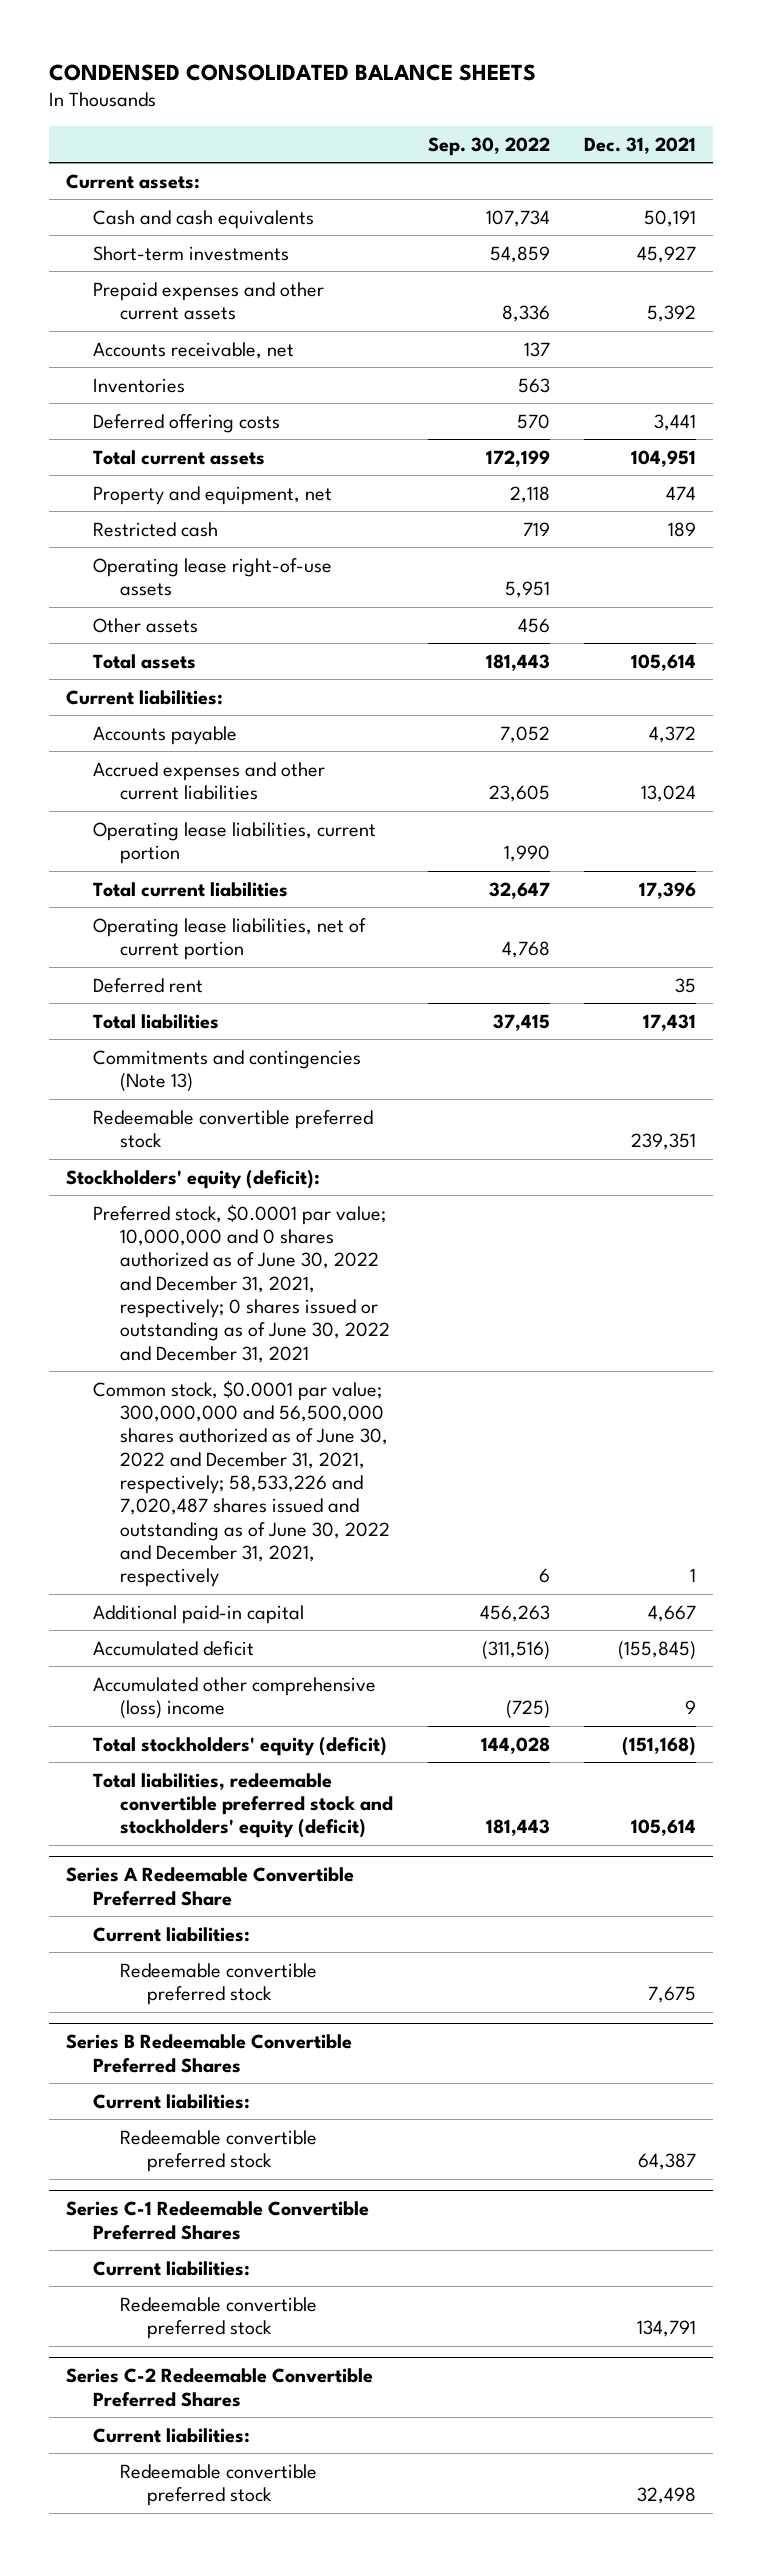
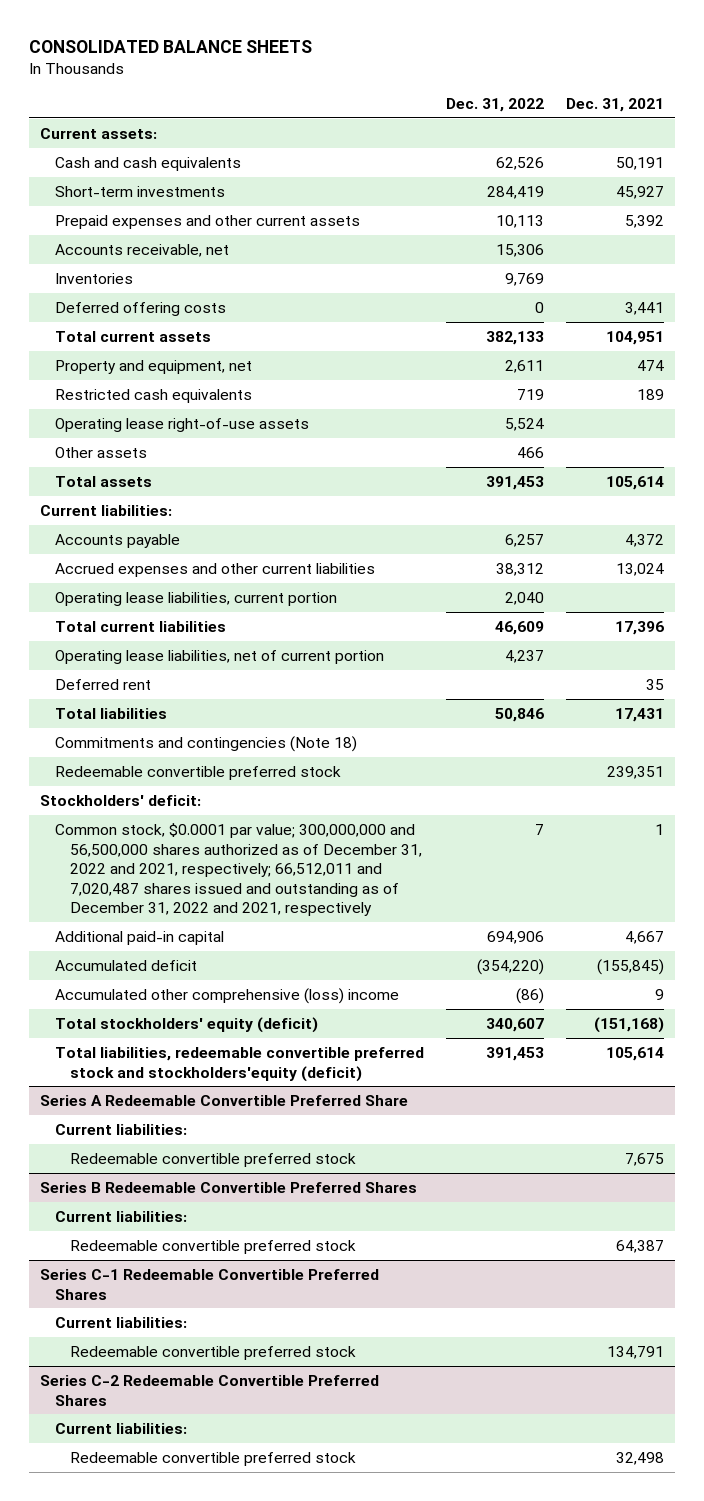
- CONDENSED CONSOLIDATED BALANCE SHEETS
+ CONSOLIDATED BALANCE SHEETS
- | Sep. 30, 2022 | Dec. 31, 2021
+ | Dec. 31, 2022 | Dec. 31, 2021
- Restricted cash | 719 | 189
+ Restricted cash equivalents | 719 | 189
- Commitments and contingencies (Note 13)
+ Commitments and contingencies (Note 18)
- Stockholders' equity (deficit):
- Preferred stock, $0.0001 par value; 10,000,000 and 0 shares authorized as of June 30, 2022 and December 31, 2021, respectively; 0 shares issued or outstanding as of June 30, 2022 and December 31, 2021
- Common stock, $0.0001 par value; 300,000,000 and 56,500,000 shares authorized as of June 30, 2022 and December 31, 2021, respectively; 58,533,226 and 7,020,487 shares issued and outstanding as of June 30, 2022 and December 31, 2021, respectively | 6 | 1
+ Stockholders' deficit:
+ Common stock, $0.0001 par value; 300,000,000 and 56,500,000 shares authorized as of December 31, 2022 and 2021, respectively; 66,512,011 and 7,020,487 shares issued and outstanding as of December 31, 2022 and 2021, respectively | 7 | 1
- Total liabilities, redeemable convertible preferred stock and stockholders' equity (deficit) | 181,443 | 105,614
+ Total liabilities, redeemable convertible preferred stock and stockholders'equity (deficit) | 391,453 | 105,614

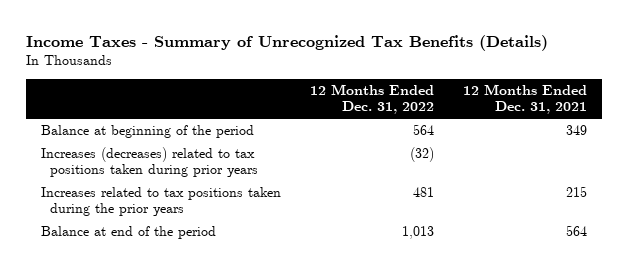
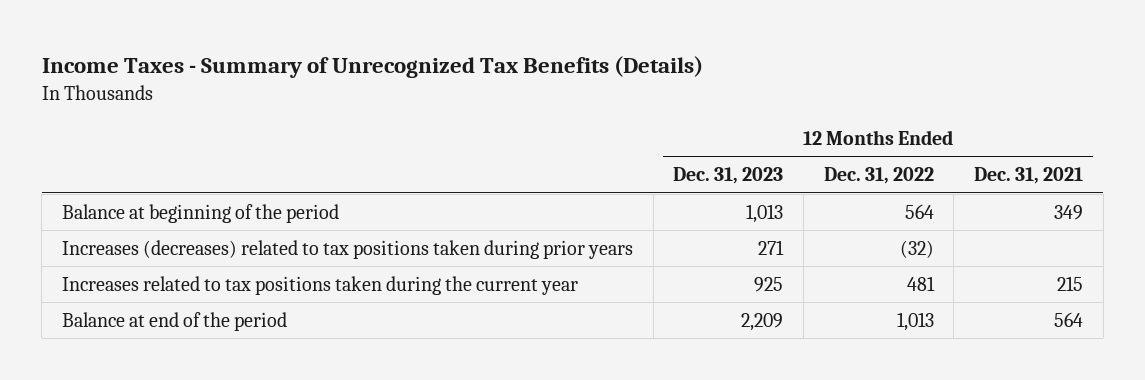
- | 12 Months Ended Dec. 31, 2022 | 12 Months Ended Dec. 31, 2021
+ | 12 Months Ended Dec. 31, 2023 | 12 Months Ended Dec. 31, 2022 | 12 Months Ended Dec. 31, 2021
- Increases related to tax positions taken during the prior years | 481 | 215
+ Increases related to tax positions taken during the current year | 925 | 481 | 215

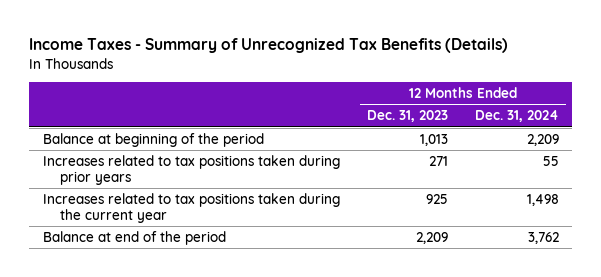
- | 12 Months Ended Dec. 31, 2023 | 12 Months Ended Dec. 31, 2022 | 12 Months Ended Dec. 31, 2021
+ | 12 Months Ended Dec. 31, 2023 | 12 Months Ended Dec. 31, 2024
- Increases (decreases) related to tax positions taken during prior years | 271 | (32) |
+ Increases related to tax positions taken during prior years | 271 | 55

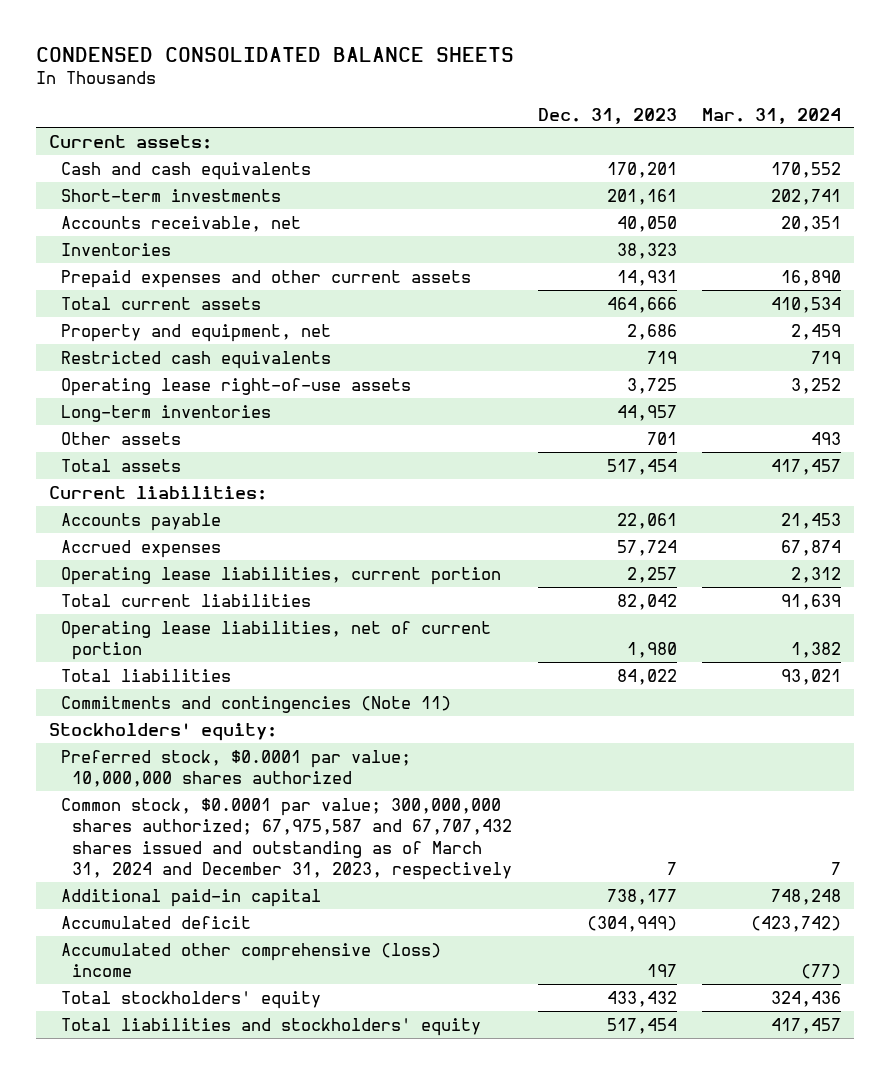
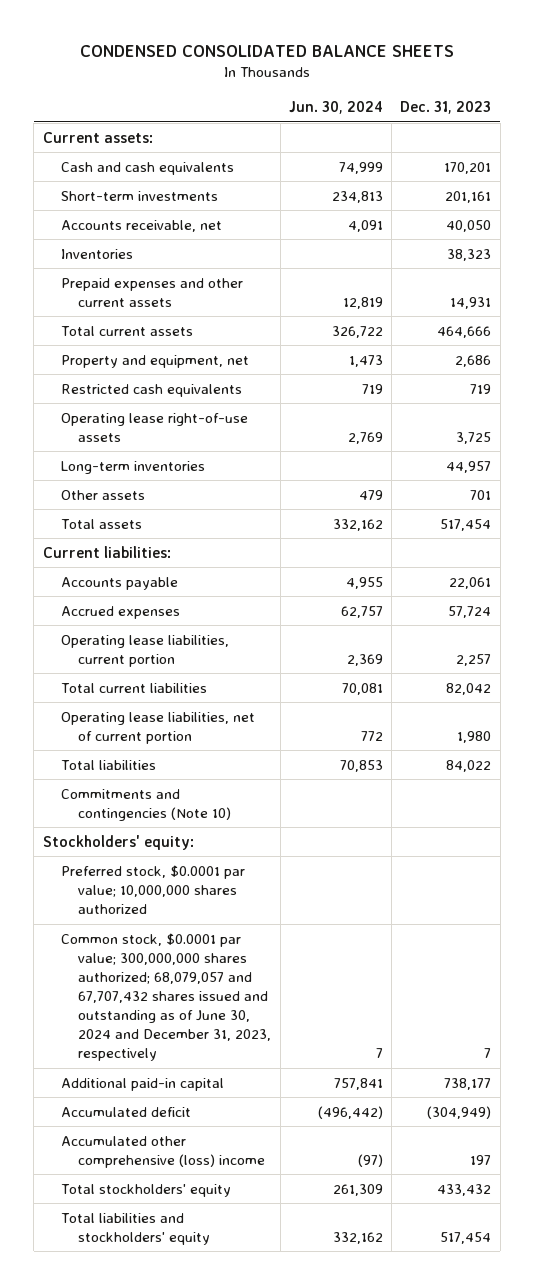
- | Dec. 31, 2023 | Mar. 31, 2024
+ | Jun. 30, 2024 | Dec. 31, 2023
- Commitments and contingencies (Note 11)
+ Commitments and contingencies (Note 10)
- Common stock, $0.0001 par value; 300,000,000 shares authorized; 67,975,587 and 67,707,432 shares issued and outstanding as of March 31, 2024 and December 31, 2023, respectively | 7 | 7
+ Common stock, $0.0001 par value; 300,000,000 shares authorized; 68,079,057 and 67,707,432 shares issued and outstanding as of June 30, 2024 and December 31, 2023, respectively | 7 | 7

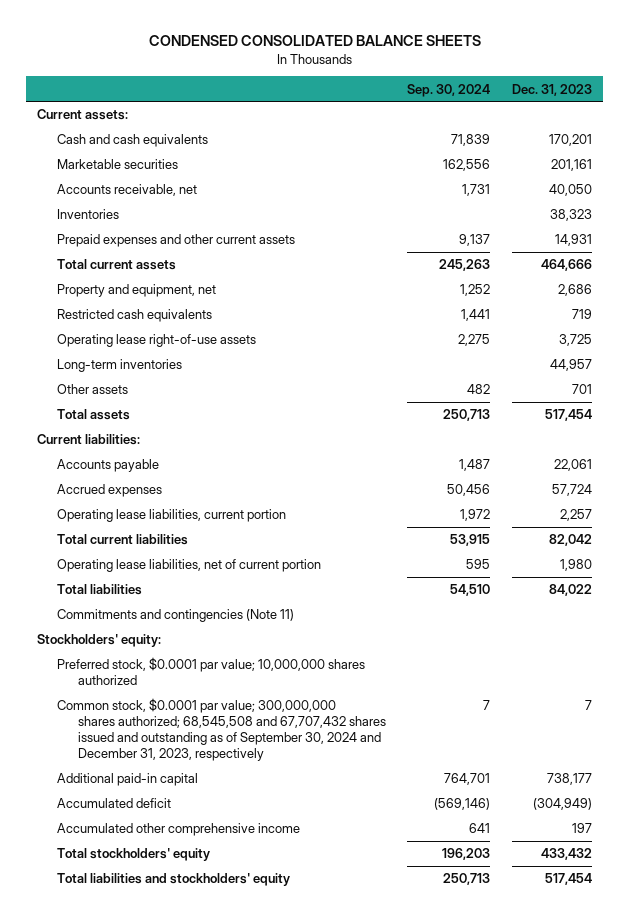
- | Jun. 30, 2024 | Dec. 31, 2023
+ | Sep. 30, 2024 | Dec. 31, 2023
- Short-term investments | 234,813 | 201,161
+ Marketable securities | 162,556 | 201,161
- Commitments and contingencies (Note 10)
+ Commitments and contingencies (Note 11)
- Common stock, $0.0001 par value; 300,000,000 shares authorized; 68,079,057 and 67,707,432 shares issued and outstanding as of June 30, 2024 and December 31, 2023, respectively | 7 | 7
+ Common stock, $0.0001 par value; 300,000,000 shares authorized; 68,545,508 and 67,707,432 shares issued and outstanding as of September 30, 2024 and December 31, 2023, respectively | 7 | 7
- Accumulated other comprehensive (loss) income | (97) | 197
+ Accumulated other comprehensive income | 641 | 197

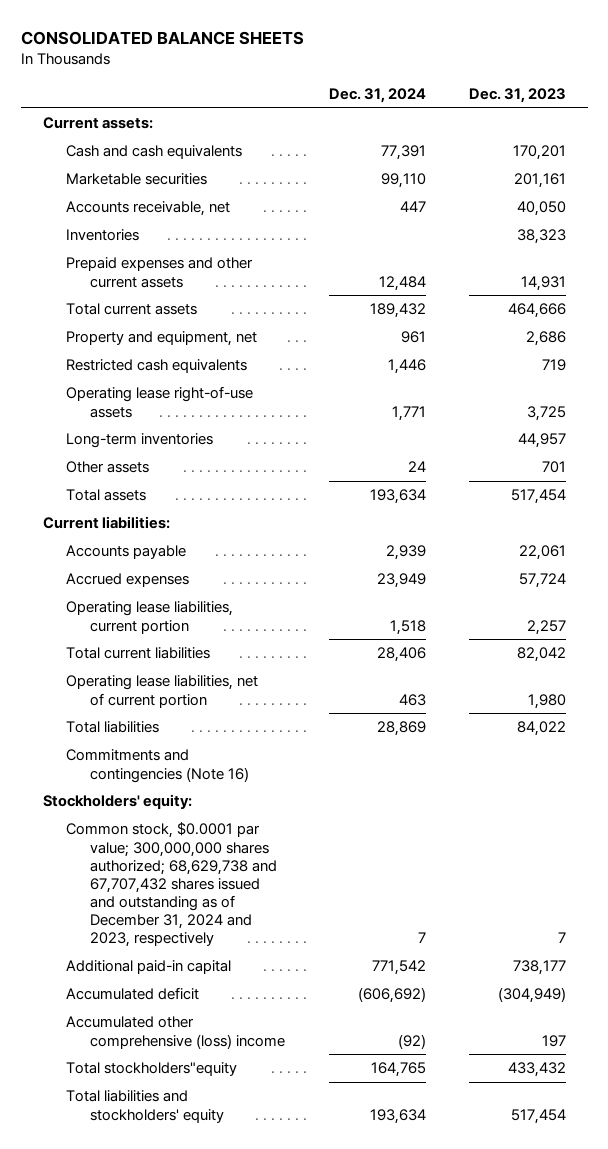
- CONDENSED CONSOLIDATED BALANCE SHEETS
+ CONSOLIDATED BALANCE SHEETS
- | Sep. 30, 2024 | Dec. 31, 2023
+ | Dec. 31, 2024 | Dec. 31, 2023
- Commitments and contingencies (Note 11)
+ Commitments and contingencies (Note 16)
- Preferred stock, $0.0001 par value; 10,000,000 shares authorized
- Common stock, $0.0001 par value; 300,000,000 shares authorized; 68,545,508 and 67,707,432 shares issued and outstanding as of September 30, 2024 and December 31, 2023, respectively | 7 | 7
+ Common stock, $0.0001 par value; 300,000,000 shares authorized; 68,629,738 and 67,707,432 shares issued and outstanding as of December 31, 2024 and 2023, respectively | 7 | 7
- Accumulated other comprehensive income | 641 | 197
- Total stockholders' equity | 196,203 | 433,432
+ Accumulated other comprehensive (loss) income | (92) | 197
+ Total stockholders"equity | 164,765 | 433,432

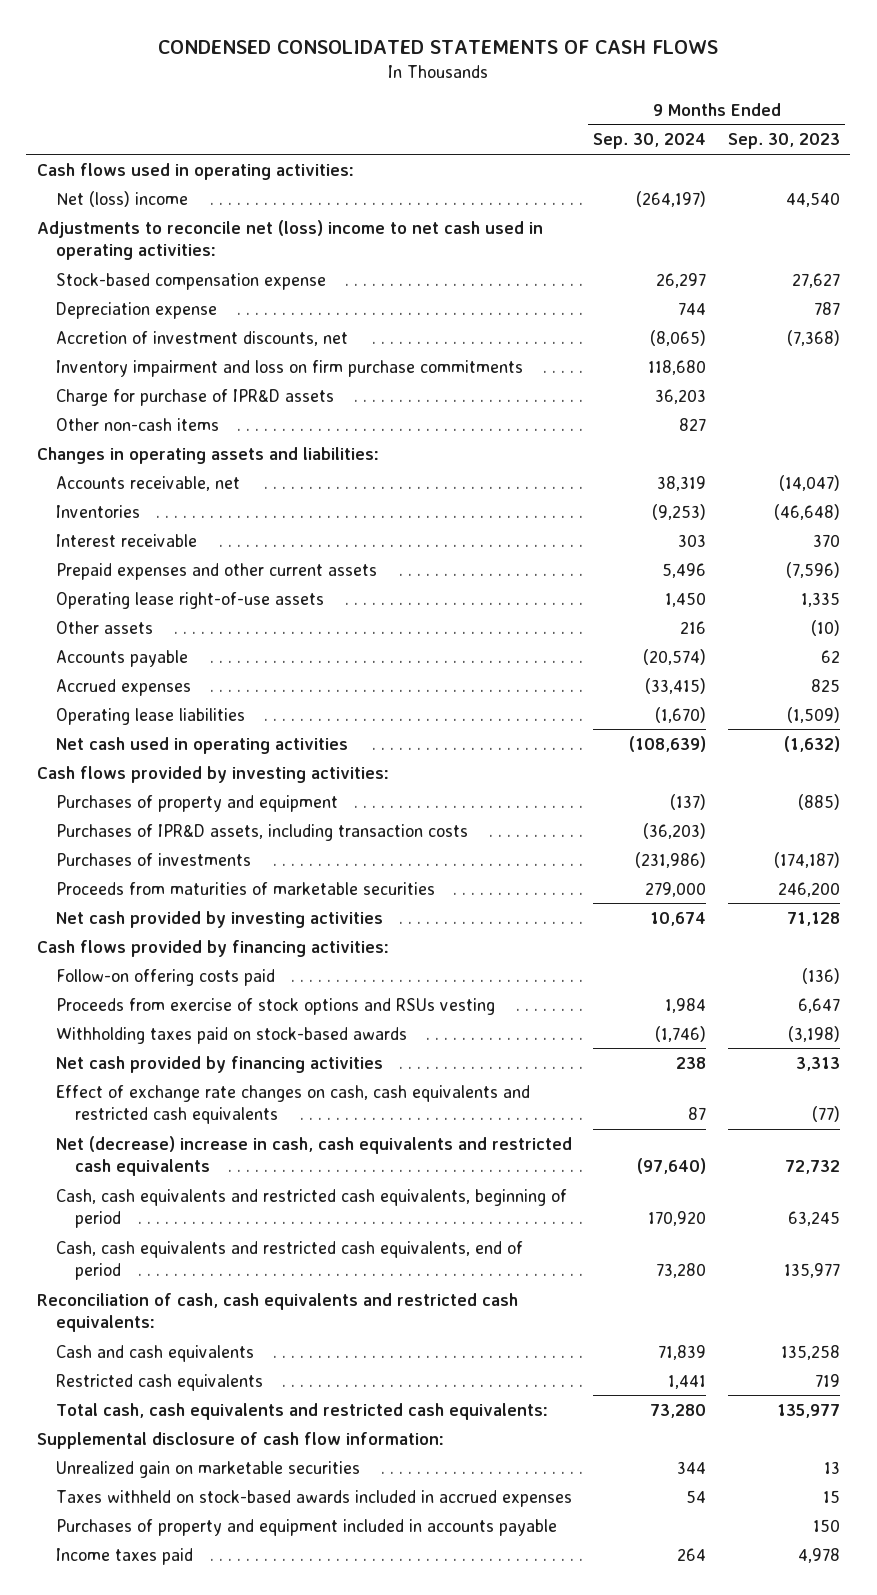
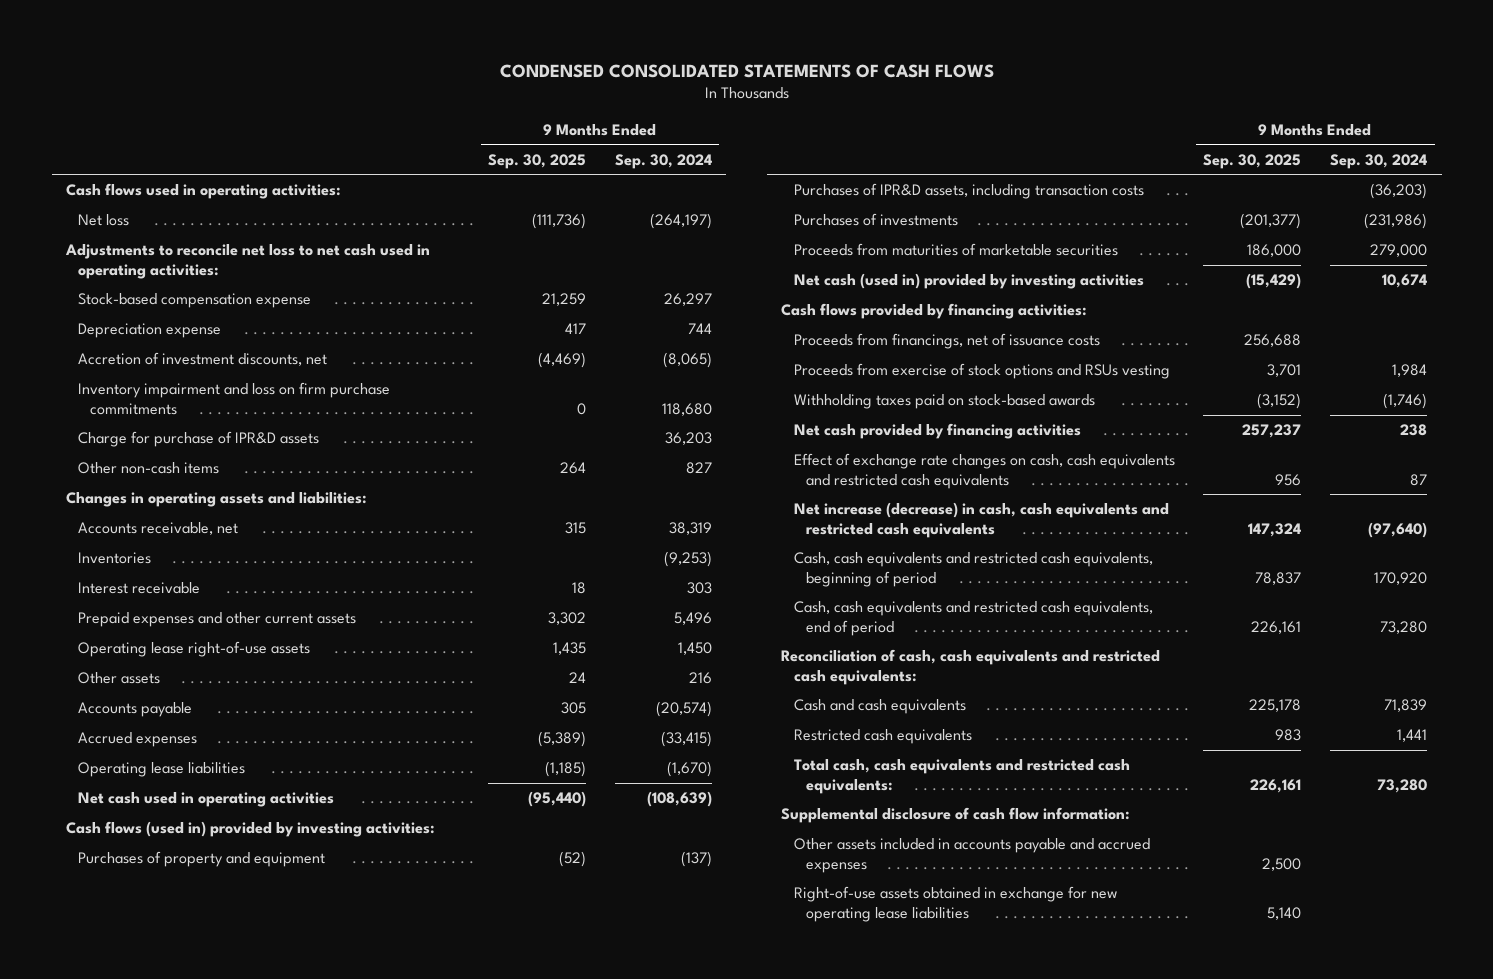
- | 9 Months Ended Sep. 30, 2024 | 9 Months Ended Sep. 30, 2023
+ | 9 Months Ended Sep. 30, 2025 | 9 Months Ended Sep. 30, 2024
- Net (loss) income | (264,197) | 44,540
- Adjustments to reconcile net (loss) income to net cash used in operating activities:
+ Net loss | (111,736) | (264,197)
+ Adjustments to reconcile net loss to net cash used in operating activities:
- Cash flows provided by investing activities:
+ Cash flows (used in) provided by investing activities:
- Net cash provided by investing activities | 10,674 | 71,128
+ Net cash (used in) provided by investing activities | (15,429) | 10,674
- Follow-on offering costs paid | | (136)
+ Proceeds from financings, net of issuance costs | 256,688 |
- Net (decrease) increase in cash, cash equivalents and restricted cash equivalents | (97,640) | 72,732
+ Net increase (decrease) in cash, cash equivalents and restricted cash equivalents | 147,324 | (97,640)
- Unrealized gain on marketable securities | 344 | 13
- Taxes withheld on stock-based awards included in accrued expenses | 54 | 15
- Purchases of property and equipment included in accounts payable | | 150
- Income taxes paid | 264 | 4,978
+ Other assets included in accounts payable and accrued expenses | 2,500 |
+ Right-of-use assets obtained in exchange for new operating lease liabilities | 5,140 |

